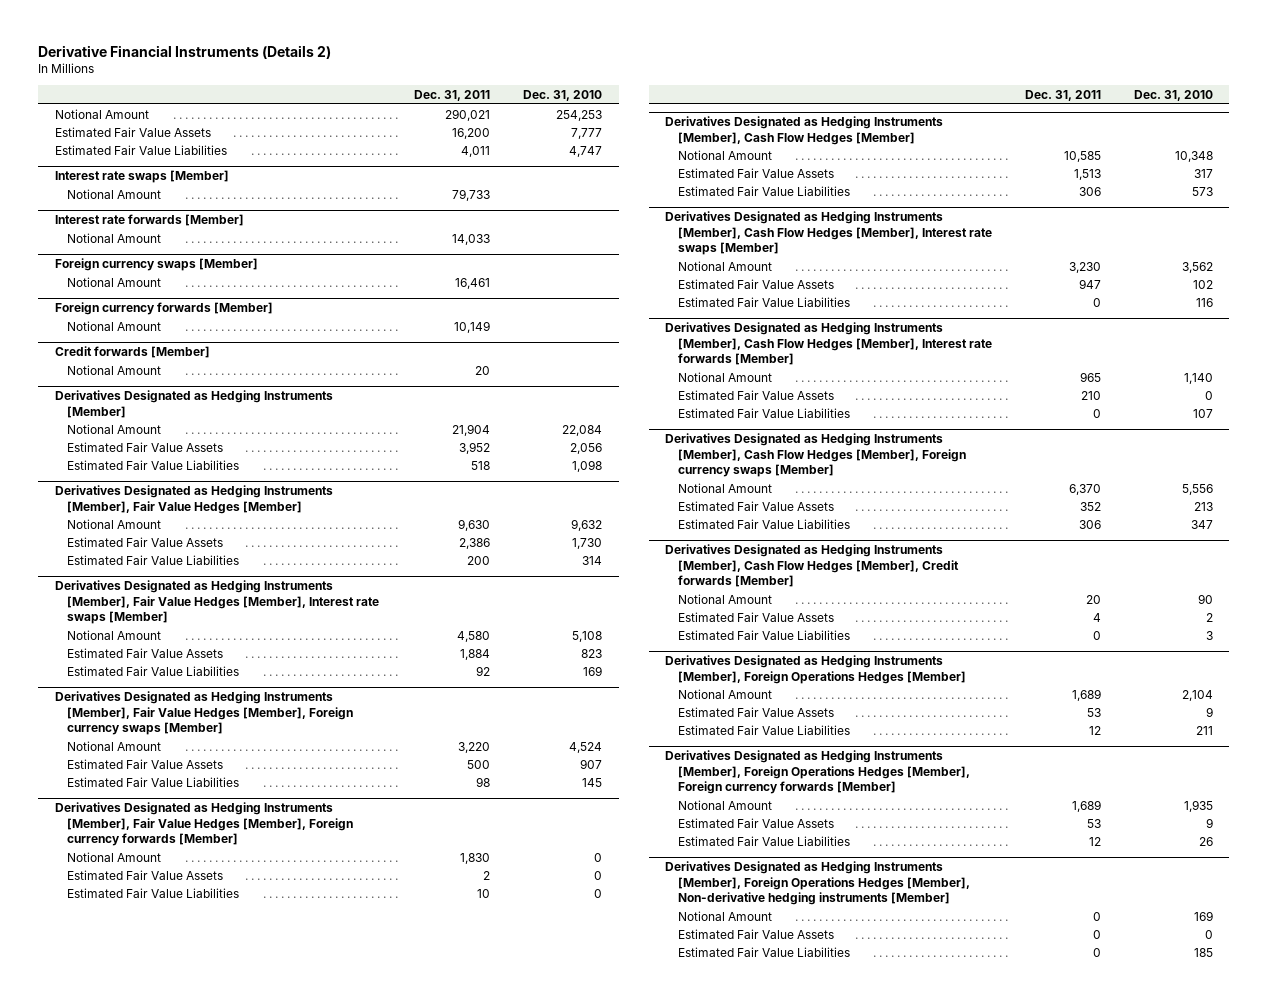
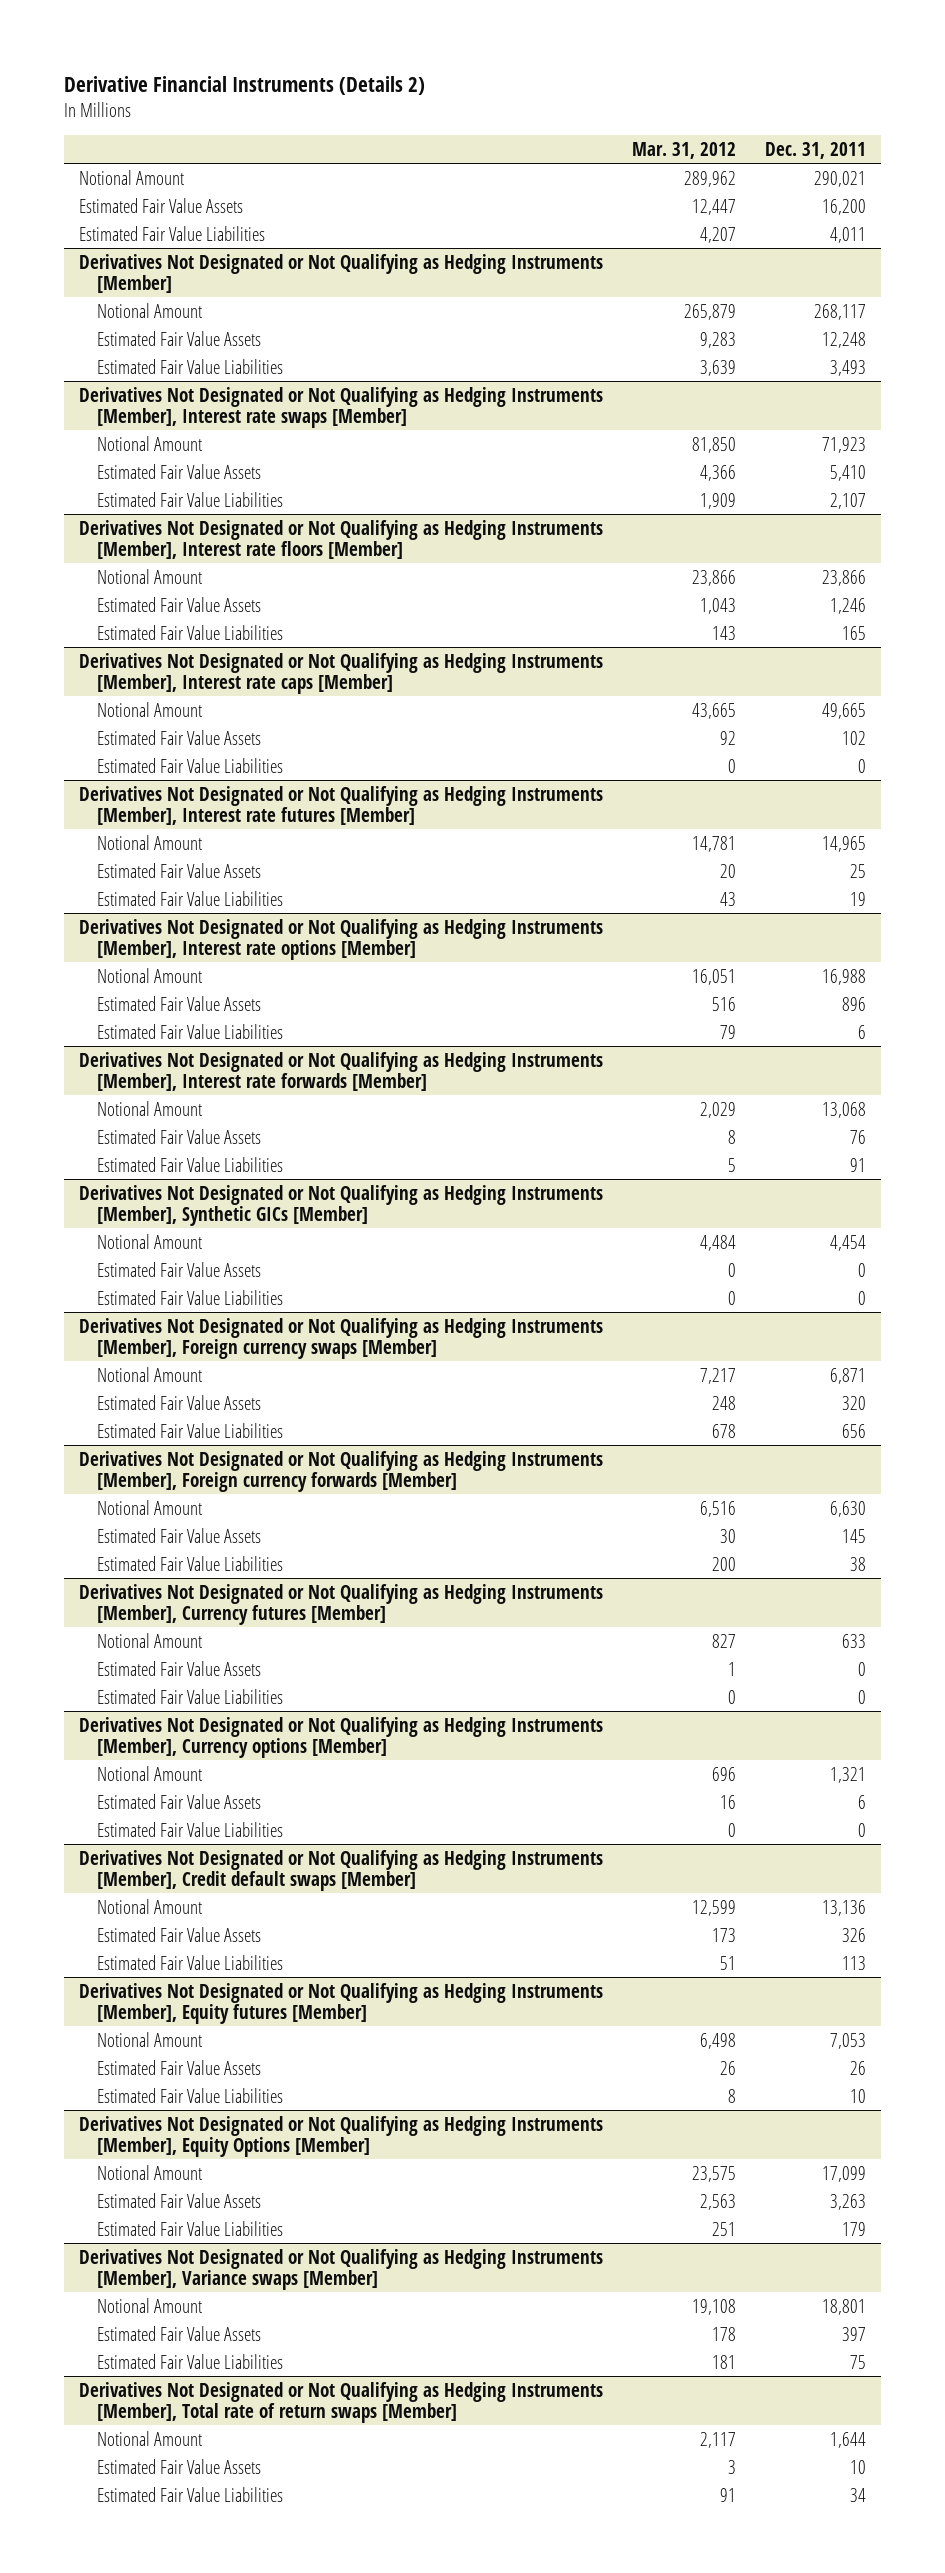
- | Dec. 31, 2011 | Dec. 31, 2010
+ | Mar. 31, 2012 | Dec. 31, 2011
- Interest rate swaps [Member]
- Notional Amount | 79,733 |
- Interest rate forwards [Member]
- Notional Amount | 14,033 |
- Foreign currency swaps [Member]
- Notional Amount | 16,461 |
- Foreign currency forwards [Member]
- Notional Amount | 10,149 |
- Credit forwards [Member]
- Notional Amount | 20 |
- Derivatives Designated as Hedging Instruments [Member]
- Notional Amount | 21,904 | 22,084
- Estimated Fair Value Assets | 3,952 | 2,056
- Estimated Fair Value Liabilities | 518 | 1,098
- Derivatives Designated as Hedging Instruments [Member], Fair Value Hedges [Member]
- Notional Amount | 9,630 | 9,632
- Estimated Fair Value Assets | 2,386 | 1,730
- Estimated Fair Value Liabilities | 200 | 314
- Derivatives Designated as Hedging Instruments [Member], Fair Value Hedges [Member], Interest rate swaps [Member]
- Notional Amount | 4,580 | 5,108
- Estimated Fair Value Assets | 1,884 | 823
- Estimated Fair Value Liabilities | 92 | 169
- Derivatives Designated as Hedging Instruments [Member], Fair Value Hedges [Member], Foreign currency swaps [Member]
- Notional Amount | 3,220 | 4,524
- Estimated Fair Value Assets | 500 | 907
- Estimated Fair Value Liabilities | 98 | 145
- Derivatives Designated as Hedging Instruments [Member], Fair Value Hedges [Member], Foreign currency forwards [Member]
- Notional Amount | 1,830 | 0
- Estimated Fair Value Assets | 2 | 0
- Estimated Fair Value Liabilities | 10 | 0
- Derivatives Designated as Hedging Instruments [Member], Cash Flow Hedges [Member]
- Notional Amount | 10,585 | 10,348
- Estimated Fair Value Assets | 1,513 | 317
- Estimated Fair Value Liabilities | 306 | 573
- Derivatives Designated as Hedging Instruments [Member], Cash Flow Hedges [Member], Interest rate swaps [Member]
- Notional Amount | 3,230 | 3,562
- Estimated Fair Value Assets | 947 | 102
- Estimated Fair Value Liabilities | 0 | 116
- Derivatives Designated as Hedging Instruments [Member], Cash Flow Hedges [Member], Interest rate forwards [Member]
- Notional Amount | 965 | 1,140
- Estimated Fair Value Assets | 210 | 0
+ Derivatives Not Designated or Not Qualifying as Hedging Instruments [Member]
+ Notional Amount | 265,879 | 268,117
+ Estimated Fair Value Assets | 9,283 | 12,248
+ Estimated Fair Value Liabilities | 3,639 | 3,493
+ Derivatives Not Designated or Not Qualifying as Hedging Instruments [Member], Interest rate swaps [Member]
+ Notional Amount | 81,850 | 71,923
+ Estimated Fair Value Assets | 4,366 | 5,410
+ Estimated Fair Value Liabilities | 1,909 | 2,107
+ Derivatives Not Designated or Not Qualifying as Hedging Instruments [Member], Interest rate floors [Member]
+ Notional Amount | 23,866 | 23,866
+ Estimated Fair Value Assets | 1,043 | 1,246
+ Estimated Fair Value Liabilities | 143 | 165
+ Derivatives Not Designated or Not Qualifying as Hedging Instruments [Member], Interest rate caps [Member]
+ Notional Amount | 43,665 | 49,665
+ Estimated Fair Value Assets | 92 | 102
- Derivatives Designated as Hedging Instruments [Member], Cash Flow Hedges [Member], Foreign currency swaps [Member]
- Notional Amount | 6,370 | 5,556
- Estimated Fair Value Assets | 352 | 213
- Estimated Fair Value Liabilities | 306 | 347
- Derivatives Designated as Hedging Instruments [Member], Cash Flow Hedges [Member], Credit forwards [Member]
- Notional Amount | 20 | 90
- Estimated Fair Value Assets | 4 | 2
+ Derivatives Not Designated or Not Qualifying as Hedging Instruments [Member], Interest rate futures [Member]
+ Notional Amount | 14,781 | 14,965
+ Estimated Fair Value Assets | 20 | 25
+ Estimated Fair Value Liabilities | 43 | 19
+ Derivatives Not Designated or Not Qualifying as Hedging Instruments [Member], Interest rate options [Member]
+ Notional Amount | 16,051 | 16,988
+ Estimated Fair Value Assets | 516 | 896
+ Estimated Fair Value Liabilities | 79 | 6
+ Derivatives Not Designated or Not Qualifying as Hedging Instruments [Member], Interest rate forwards [Member]
+ Notional Amount | 2,029 | 13,068
+ Estimated Fair Value Assets | 8 | 76
+ Estimated Fair Value Liabilities | 5 | 91
+ Derivatives Not Designated or Not Qualifying as Hedging Instruments [Member], Synthetic GICs [Member]
+ Notional Amount | 4,484 | 4,454
+ Estimated Fair Value Assets | 0 | 0
- Derivatives Designated as Hedging Instruments [Member], Foreign Operations Hedges [Member]
- Notional Amount | 1,689 | 2,104
- Estimated Fair Value Assets | 53 | 9
- Estimated Fair Value Liabilities | 12 | 211
- Derivatives Designated as Hedging Instruments [Member], Foreign Operations Hedges [Member], Foreign currency forwards [Member]
- Notional Amount | 1,689 | 1,935
- Estimated Fair Value Assets | 53 | 9
- Estimated Fair Value Liabilities | 12 | 26
- Derivatives Designated as Hedging Instruments [Member], Foreign Operations Hedges [Member], Non-derivative hedging instruments [Member]
- Notional Amount | 0 | 169
+ Derivatives Not Designated or Not Qualifying as Hedging Instruments [Member], Foreign currency swaps [Member]
+ Notional Amount | 7,217 | 6,871
+ Estimated Fair Value Assets | 248 | 320
+ Estimated Fair Value Liabilities | 678 | 656
+ Derivatives Not Designated or Not Qualifying as Hedging Instruments [Member], Foreign currency forwards [Member]
+ Notional Amount | 6,516 | 6,630
+ Estimated Fair Value Assets | 30 | 145
+ Estimated Fair Value Liabilities | 200 | 38
+ Derivatives Not Designated or Not Qualifying as Hedging Instruments [Member], Currency futures [Member]
+ Notional Amount | 827 | 633
+ Derivatives Not Designated or Not Qualifying as Hedging Instruments [Member], Currency options [Member]
+ Notional Amount | 696 | 1,321
+ Estimated Fair Value Assets | 16 | 6
+ Estimated Fair Value Liabilities | 0 | 0
+ Derivatives Not Designated or Not Qualifying as Hedging Instruments [Member], Credit default swaps [Member]
+ Notional Amount | 12,599 | 13,136
+ Estimated Fair Value Assets | 173 | 326
+ Estimated Fair Value Liabilities | 51 | 113
+ Derivatives Not Designated or Not Qualifying as Hedging Instruments [Member], Equity futures [Member]
+ Notional Amount | 6,498 | 7,053
+ Estimated Fair Value Assets | 26 | 26
+ Estimated Fair Value Liabilities | 8 | 10
+ Derivatives Not Designated or Not Qualifying as Hedging Instruments [Member], Equity Options [Member]
+ Notional Amount | 23,575 | 17,099
+ Estimated Fair Value Assets | 2,563 | 3,263
+ Estimated Fair Value Liabilities | 251 | 179
+ Derivatives Not Designated or Not Qualifying as Hedging Instruments [Member], Variance swaps [Member]
+ Notional Amount | 19,108 | 18,801
+ Estimated Fair Value Assets | 178 | 397
+ Estimated Fair Value Liabilities | 181 | 75
+ Derivatives Not Designated or Not Qualifying as Hedging Instruments [Member], Total rate of return swaps [Member]
+ Notional Amount | 2,117 | 1,644
+ Estimated Fair Value Assets | 3 | 10
+ Estimated Fair Value Liabilities | 91 | 34

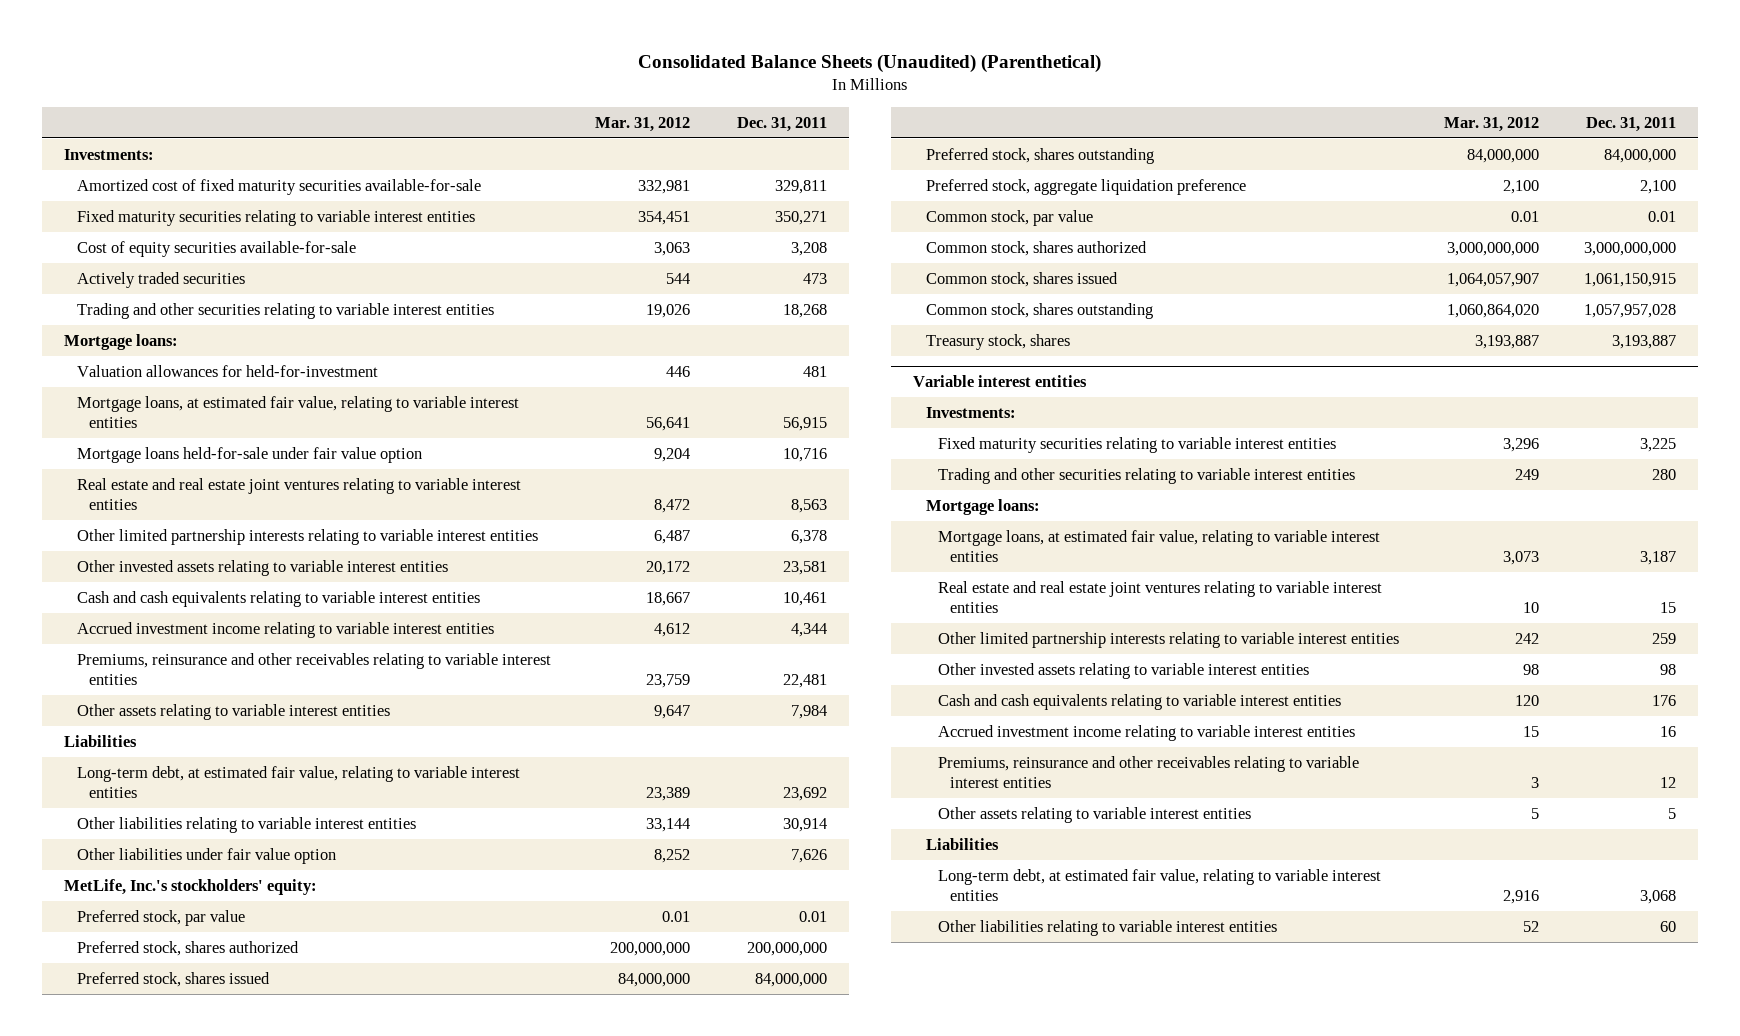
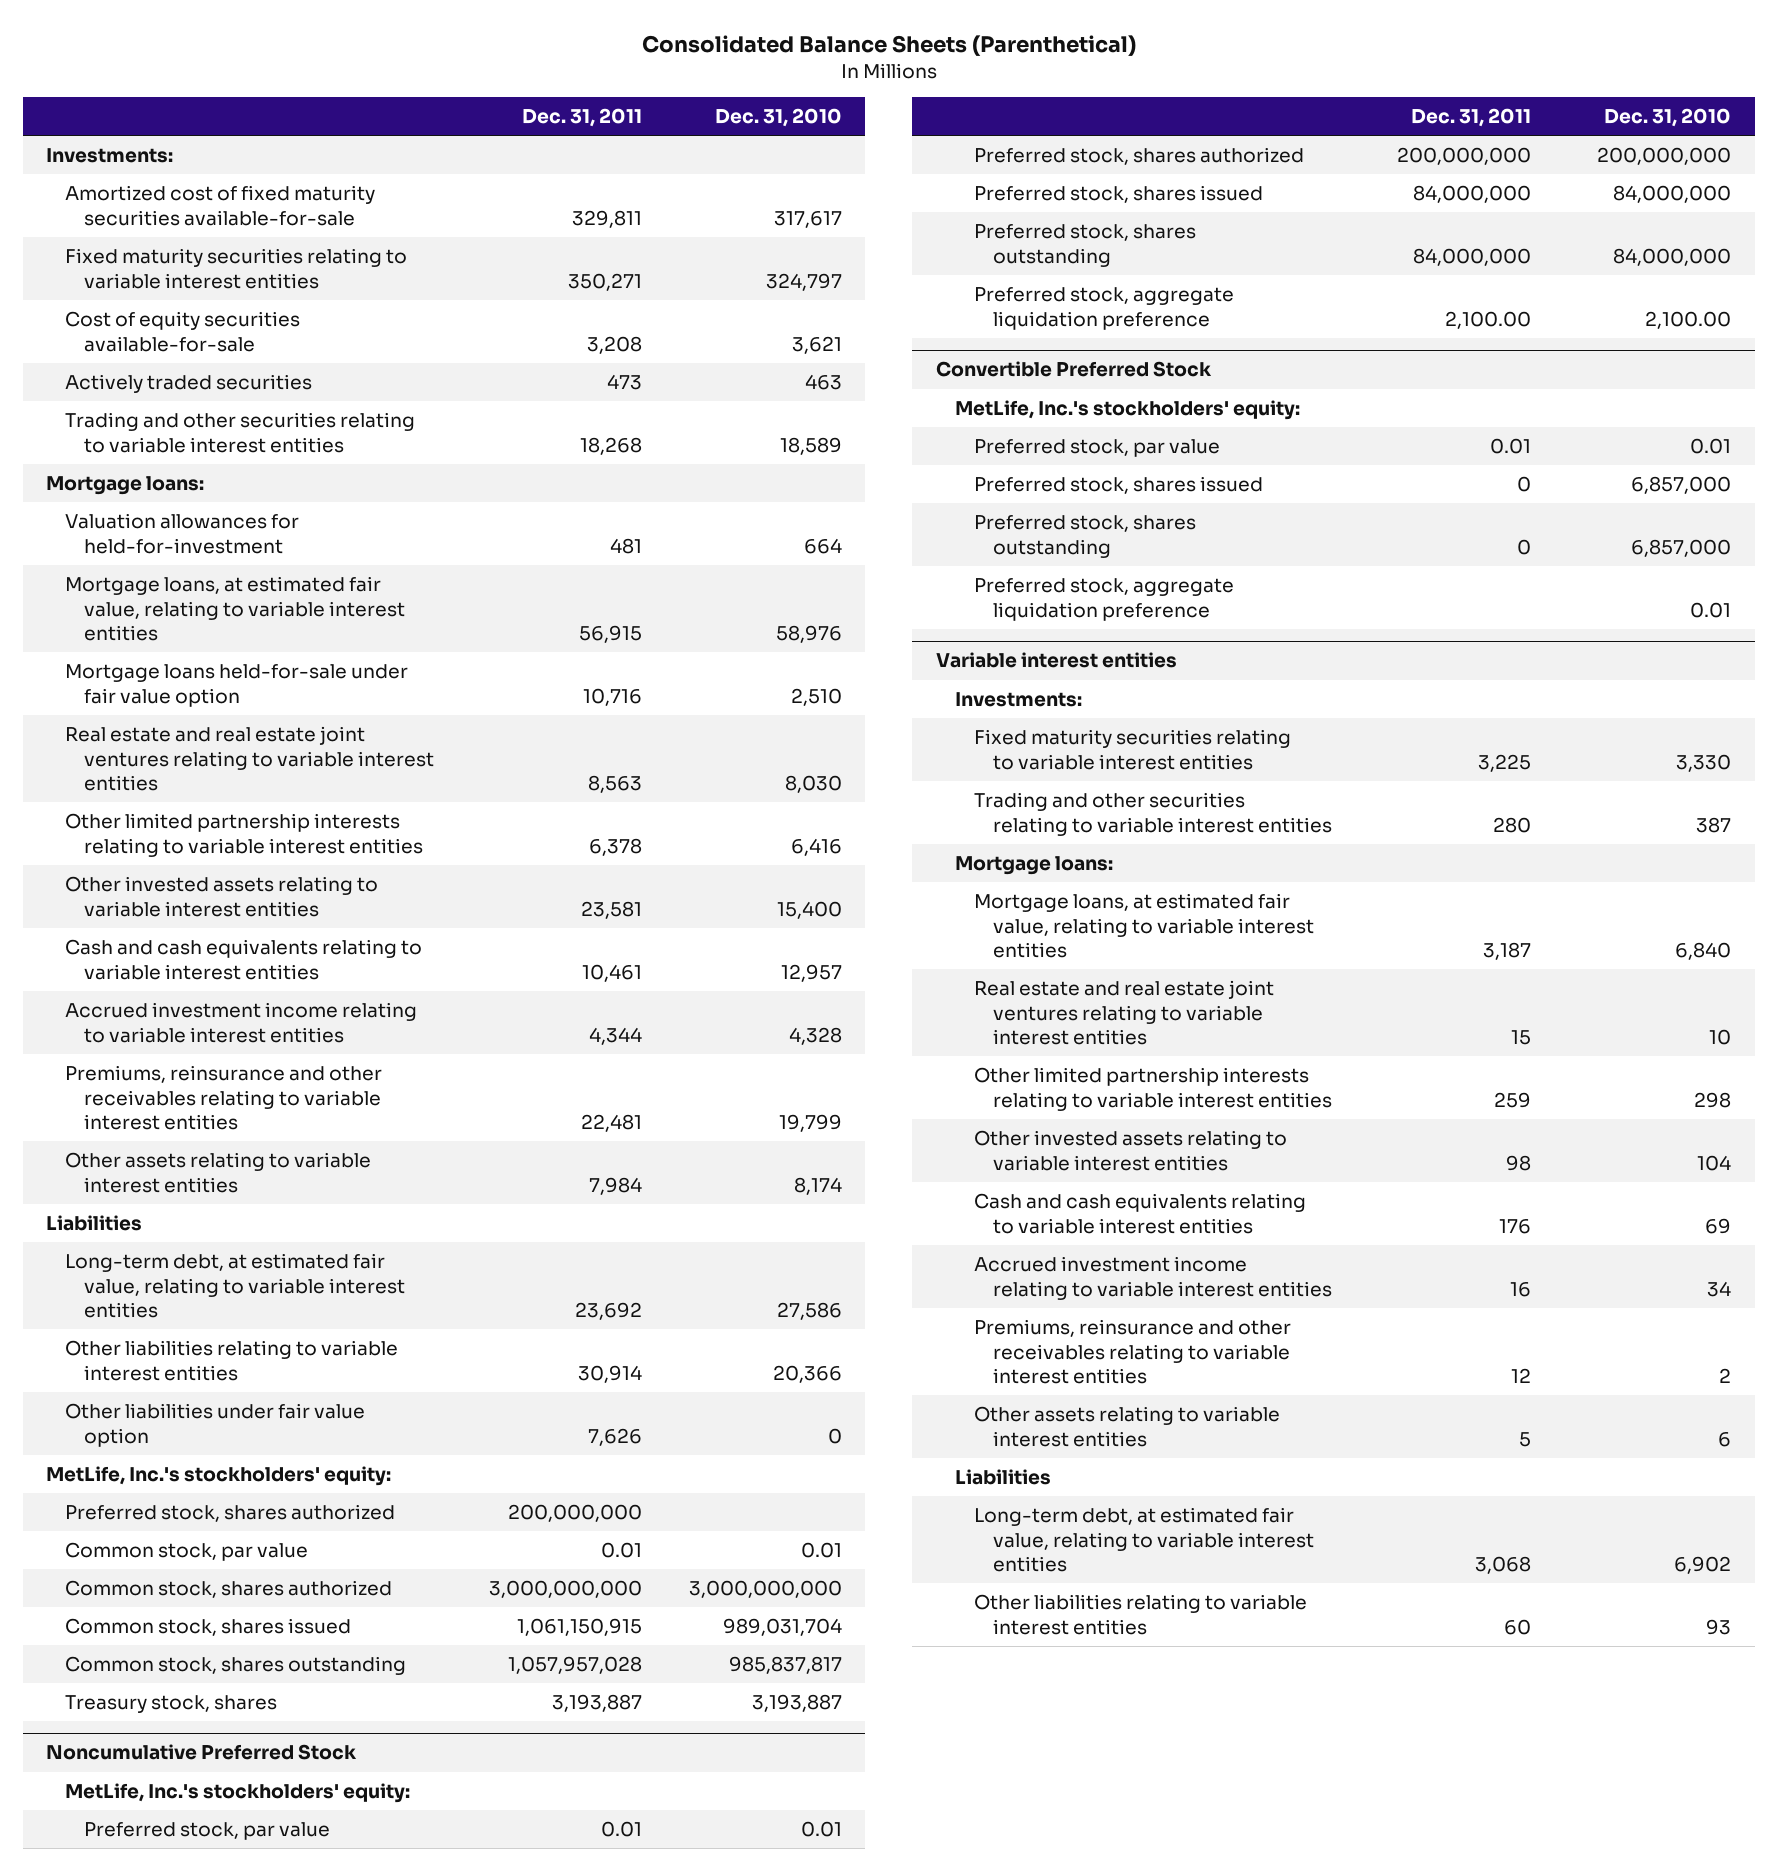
- Consolidated Balance Sheets (Unaudited) (Parenthetical)
+ Consolidated Balance Sheets (Parenthetical)
- | Mar. 31, 2012 | Dec. 31, 2011
+ | Dec. 31, 2011 | Dec. 31, 2010
- Preferred stock, par value | 0.01 | 0.01
- Preferred stock, shares issued | 84,000,000 | 84,000,000
- Preferred stock, shares outstanding | 84,000,000 | 84,000,000
- Preferred stock, aggregate liquidation preference | 2,100 | 2,100
+ Noncumulative Preferred Stock
+ MetLife, Inc.'s stockholders' equity:
+ Preferred stock, par value | 0.01 | 0.01
+ Preferred stock, shares authorized | 200,000,000 | 200,000,000
+ Preferred stock, shares issued | 84,000,000 | 84,000,000
+ Preferred stock, shares outstanding | 84,000,000 | 84,000,000
+ Preferred stock, aggregate liquidation preference | 2,100.00 | 2,100.00
+ Convertible Preferred Stock
+ MetLife, Inc.'s stockholders' equity:
+ Preferred stock, par value | 0.01 | 0.01
+ Preferred stock, shares issued | 0 | 6,857,000
+ Preferred stock, shares outstanding | 0 | 6,857,000
+ Preferred stock, aggregate liquidation preference | | 0.01

